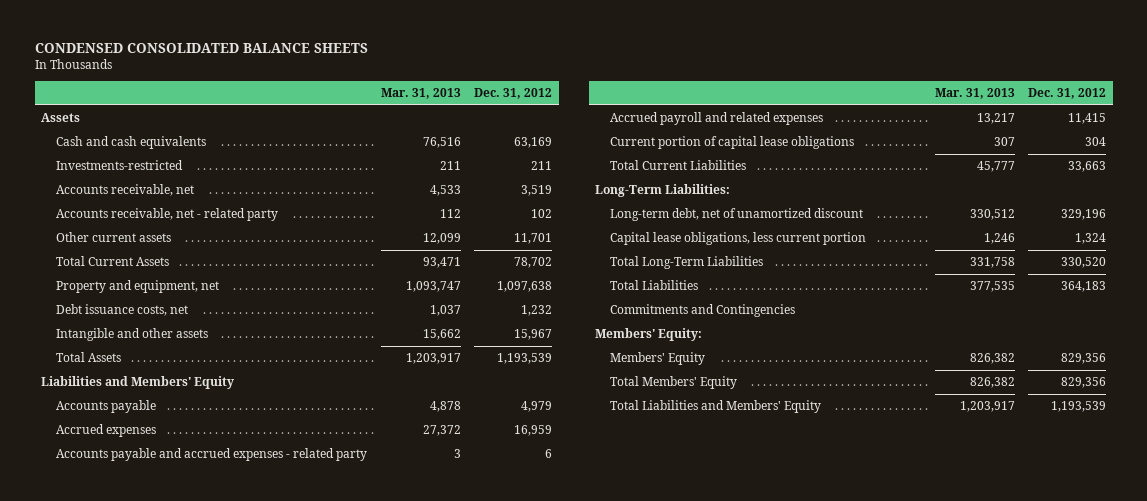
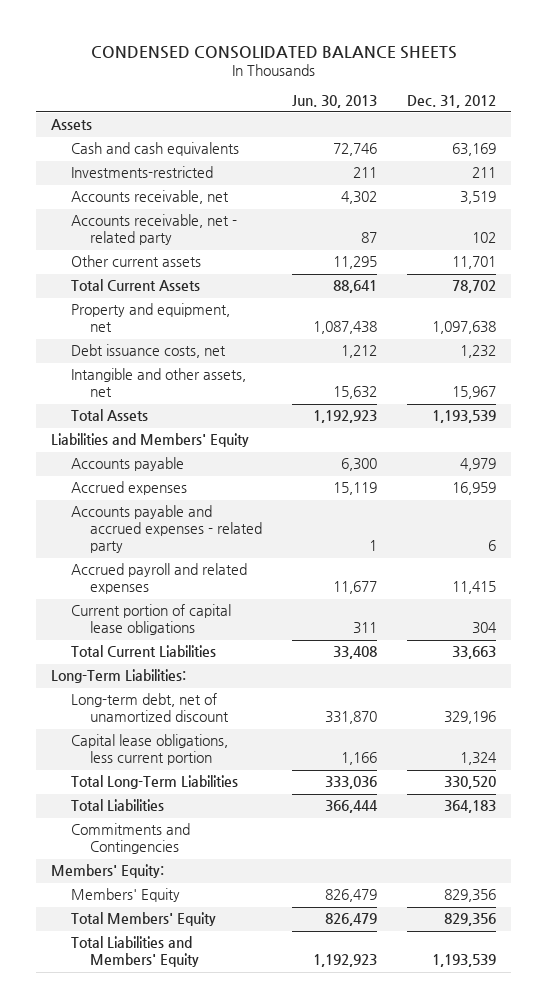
- | Mar. 31, 2013 | Dec. 31, 2012
+ | Jun. 30, 2013 | Dec. 31, 2012
- Intangible and other assets | 15,662 | 15,967
+ Intangible and other assets, net | 15,632 | 15,967

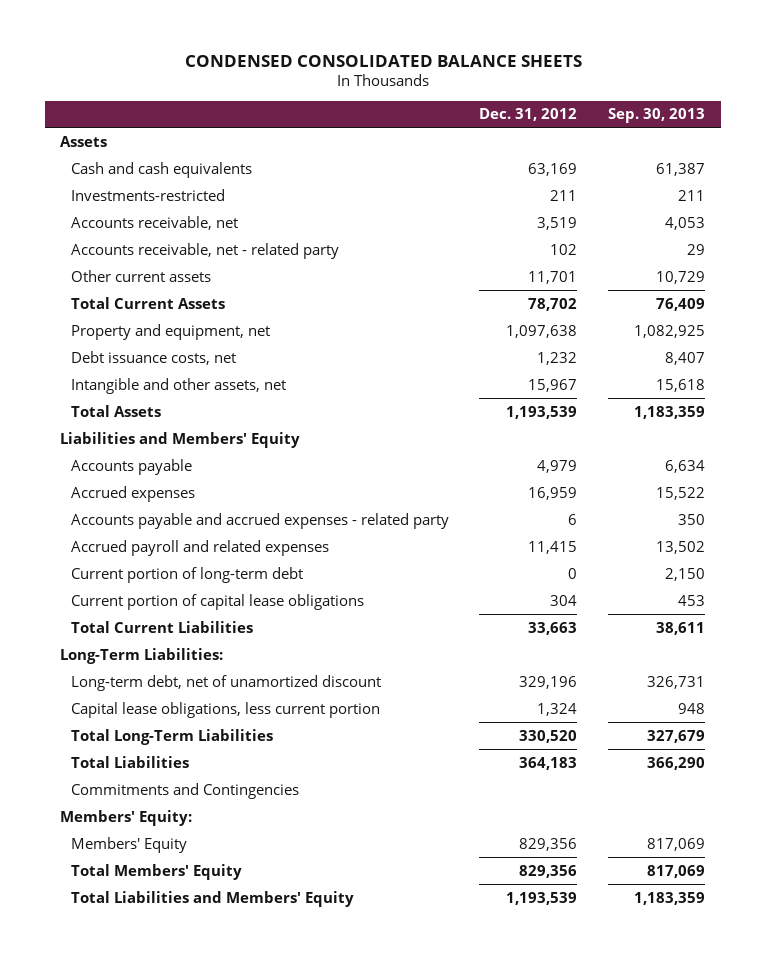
- | Jun. 30, 2013 | Dec. 31, 2012
+ | Dec. 31, 2012 | Sep. 30, 2013
+ Current portion of long-term debt | 0 | 2,150

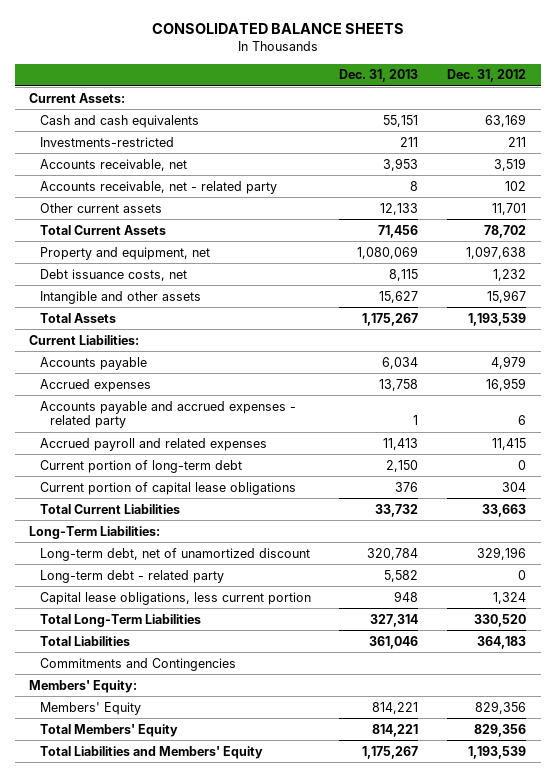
- CONDENSED CONSOLIDATED BALANCE SHEETS
+ CONSOLIDATED BALANCE SHEETS
- | Dec. 31, 2012 | Sep. 30, 2013
+ | Dec. 31, 2013 | Dec. 31, 2012
- Assets
+ Current Assets:
- Intangible and other assets, net | 15,967 | 15,618
+ Intangible and other assets | 15,627 | 15,967
- Liabilities and Members' Equity
+ Current Liabilities:
+ Long-term debt - related party | 5,582 | 0

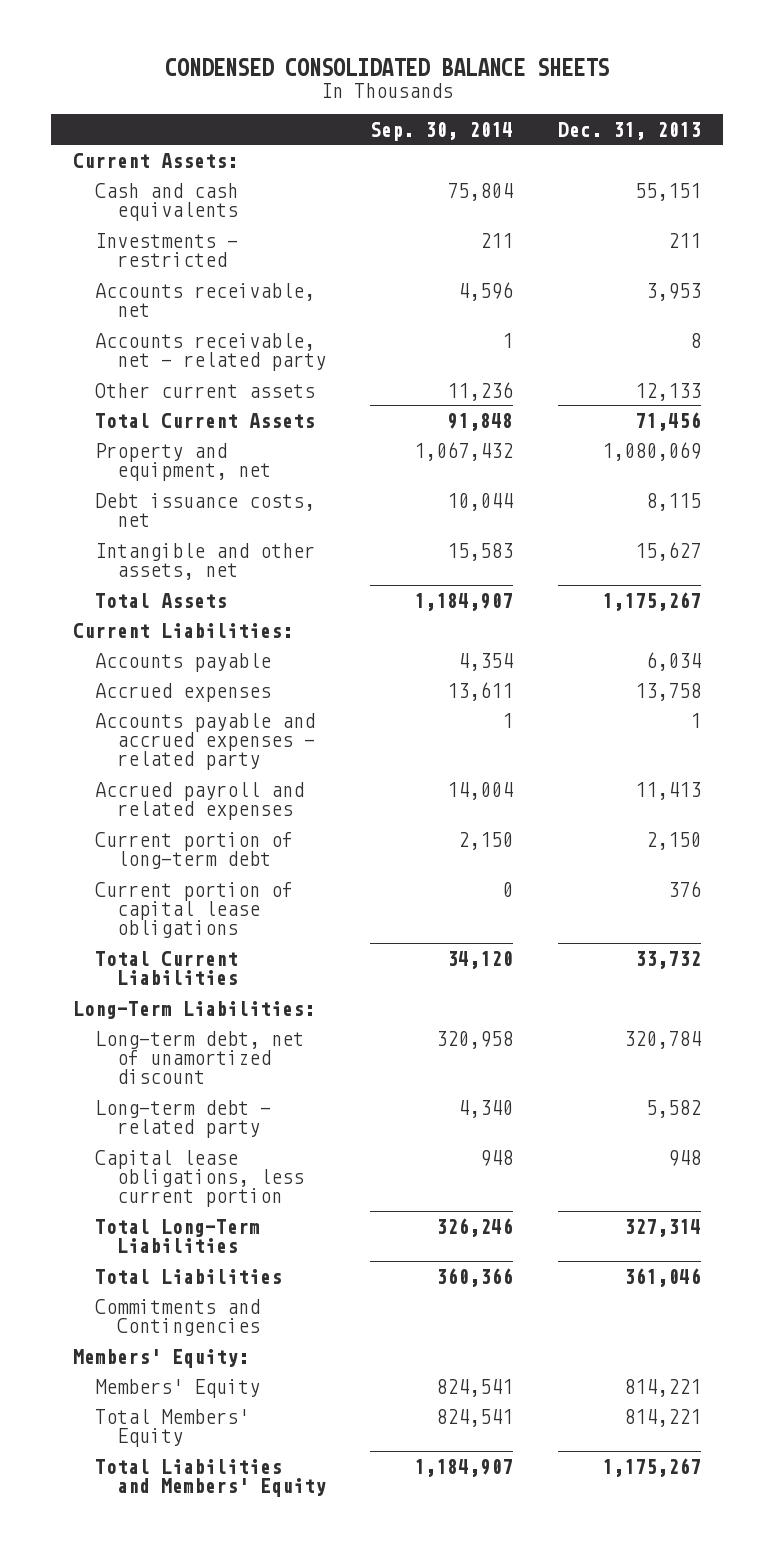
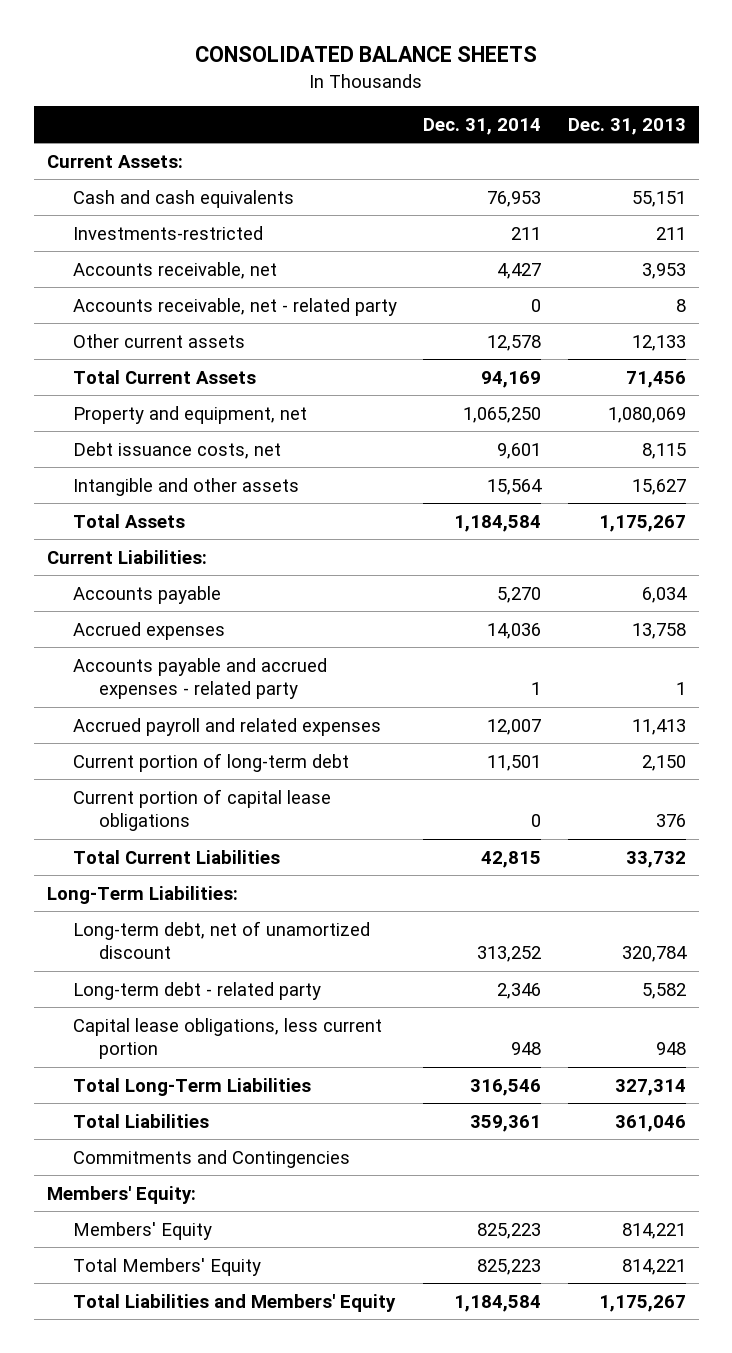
- CONDENSED CONSOLIDATED BALANCE SHEETS
+ CONSOLIDATED BALANCE SHEETS
- | Sep. 30, 2014 | Dec. 31, 2013
+ | Dec. 31, 2014 | Dec. 31, 2013
- Investments - restricted | 211 | 211
+ Investments-restricted | 211 | 211
- Intangible and other assets, net | 15,583 | 15,627
+ Intangible and other assets | 15,564 | 15,627

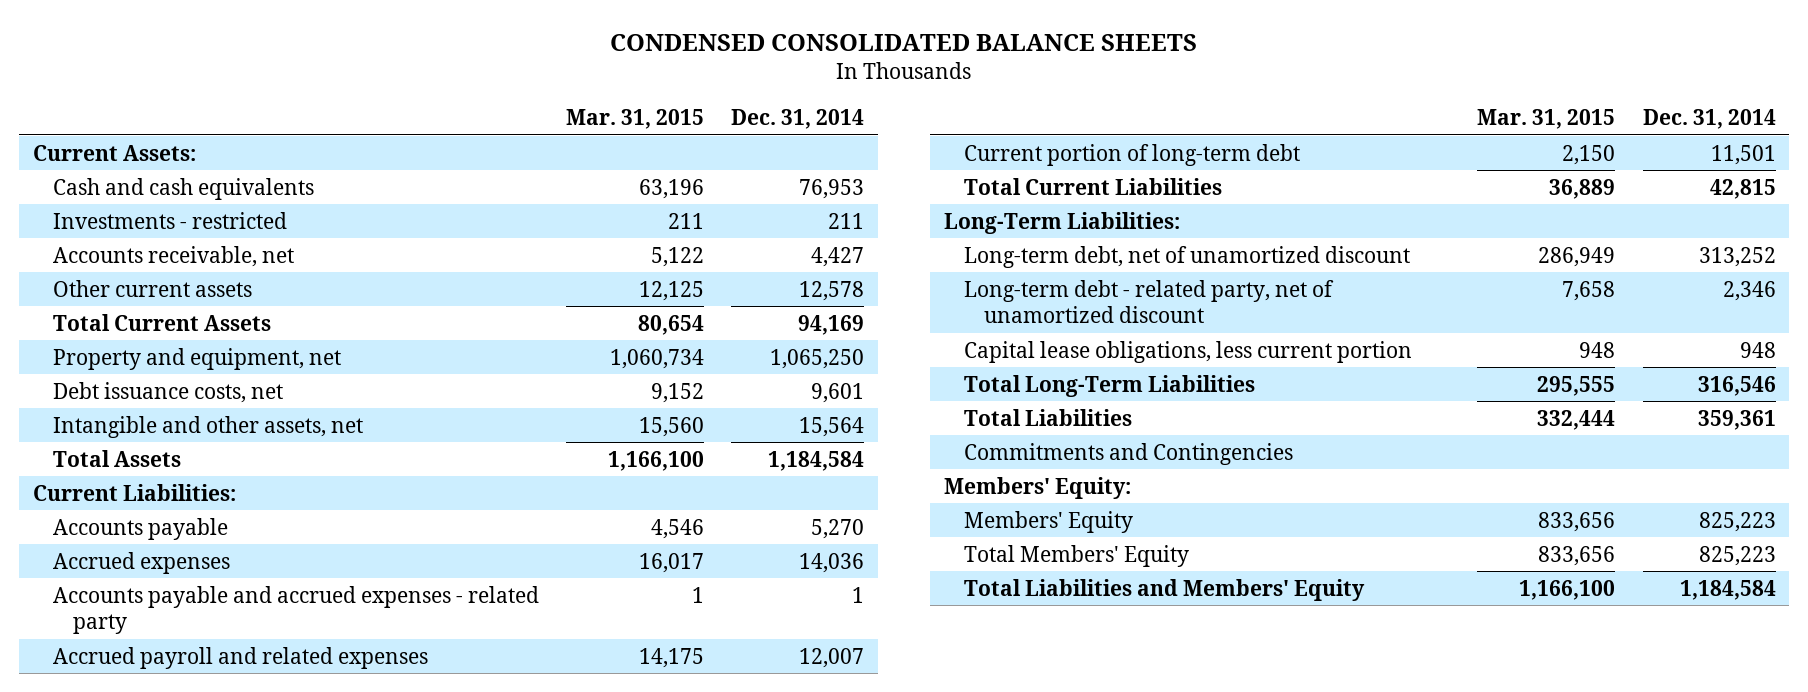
- CONSOLIDATED BALANCE SHEETS
+ CONDENSED CONSOLIDATED BALANCE SHEETS
- | Dec. 31, 2014 | Dec. 31, 2013
+ | Mar. 31, 2015 | Dec. 31, 2014
- Investments-restricted | 211 | 211
+ Investments - restricted | 211 | 211
- Accounts receivable, net - related party | 0 | 8
- Intangible and other assets | 15,564 | 15,627
+ Intangible and other assets, net | 15,560 | 15,564
- Current portion of capital lease obligations | 0 | 376
- Long-term debt - related party | 2,346 | 5,582
+ Long-term debt - related party, net of unamortized discount | 7,658 | 2,346

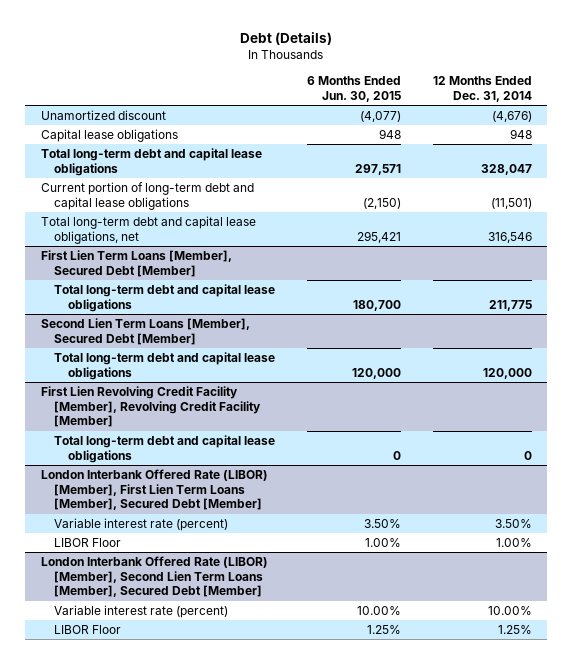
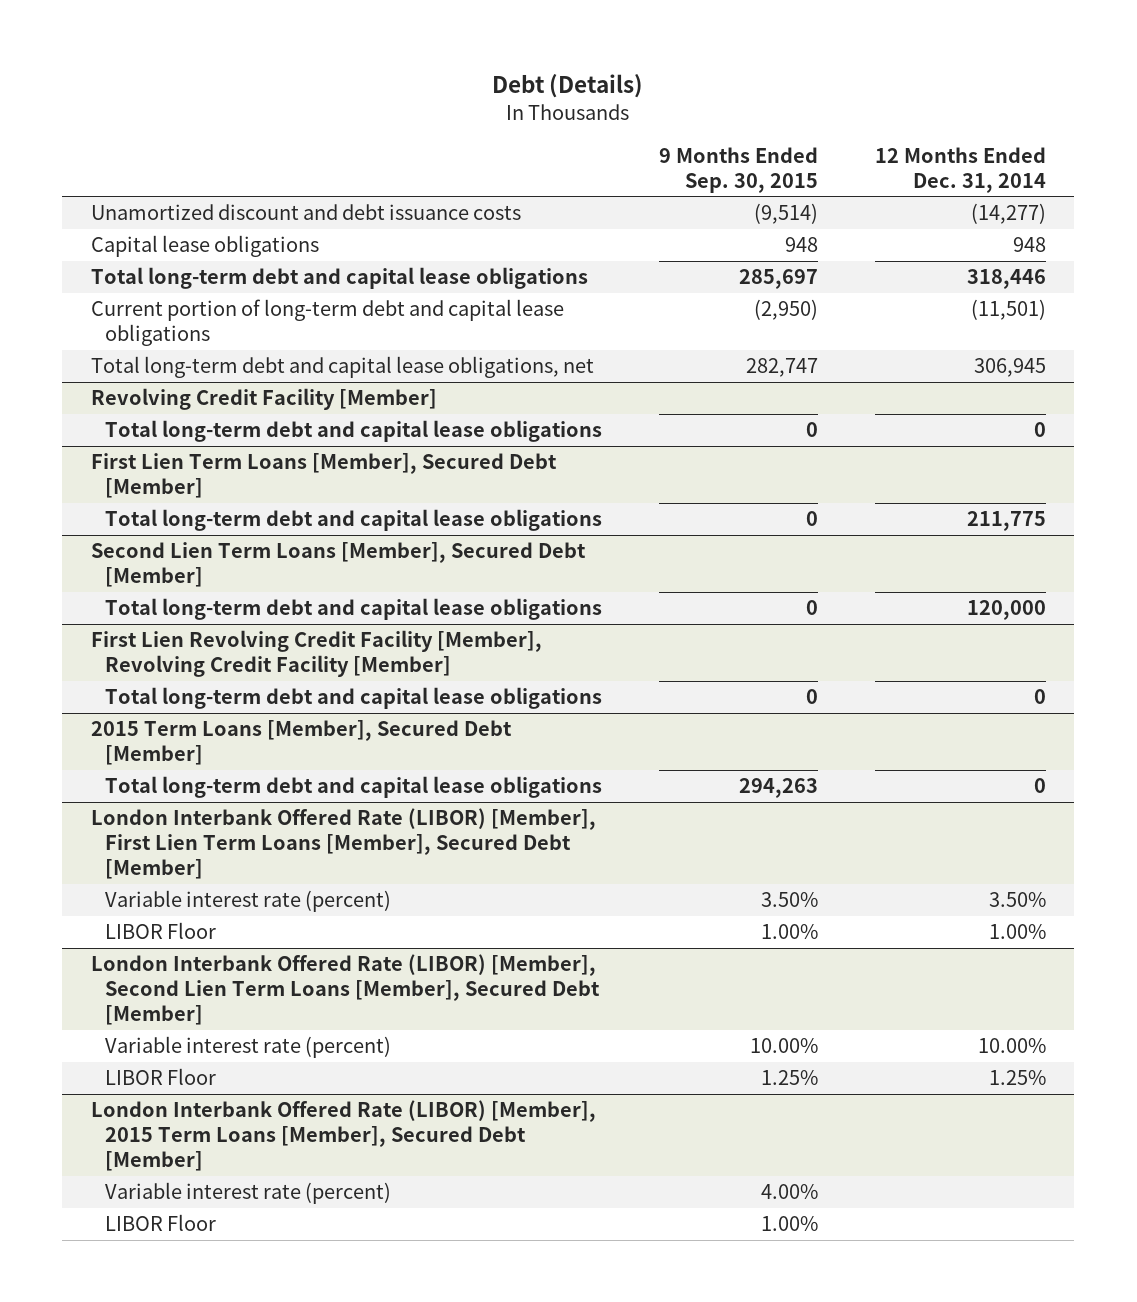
- | 6 Months Ended Jun. 30, 2015 | 12 Months Ended Dec. 31, 2014
+ | 9 Months Ended Sep. 30, 2015 | 12 Months Ended Dec. 31, 2014
- Unamortized discount | (4,077) | (4,676)
+ Unamortized discount and debt issuance costs | (9,514) | (14,277)
- Total long-term debt and capital lease obligations | 297,571 | 328,047
+ Total long-term debt and capital lease obligations | 285,697 | 318,446
- Total long-term debt and capital lease obligations, net | 295,421 | 316,546
+ Total long-term debt and capital lease obligations, net | 282,747 | 306,945
+ Revolving Credit Facility [Member]
+ Total long-term debt and capital lease obligations | 0 | 0
+ 2015 Term Loans [Member], Secured Debt [Member]
+ Total long-term debt and capital lease obligations | 294,263 | 0
+ London Interbank Offered Rate (LIBOR) [Member], 2015 Term Loans [Member], Secured Debt [Member]
+ Variable interest rate (percent) | 4.00% |
+ LIBOR Floor | 1.00% |

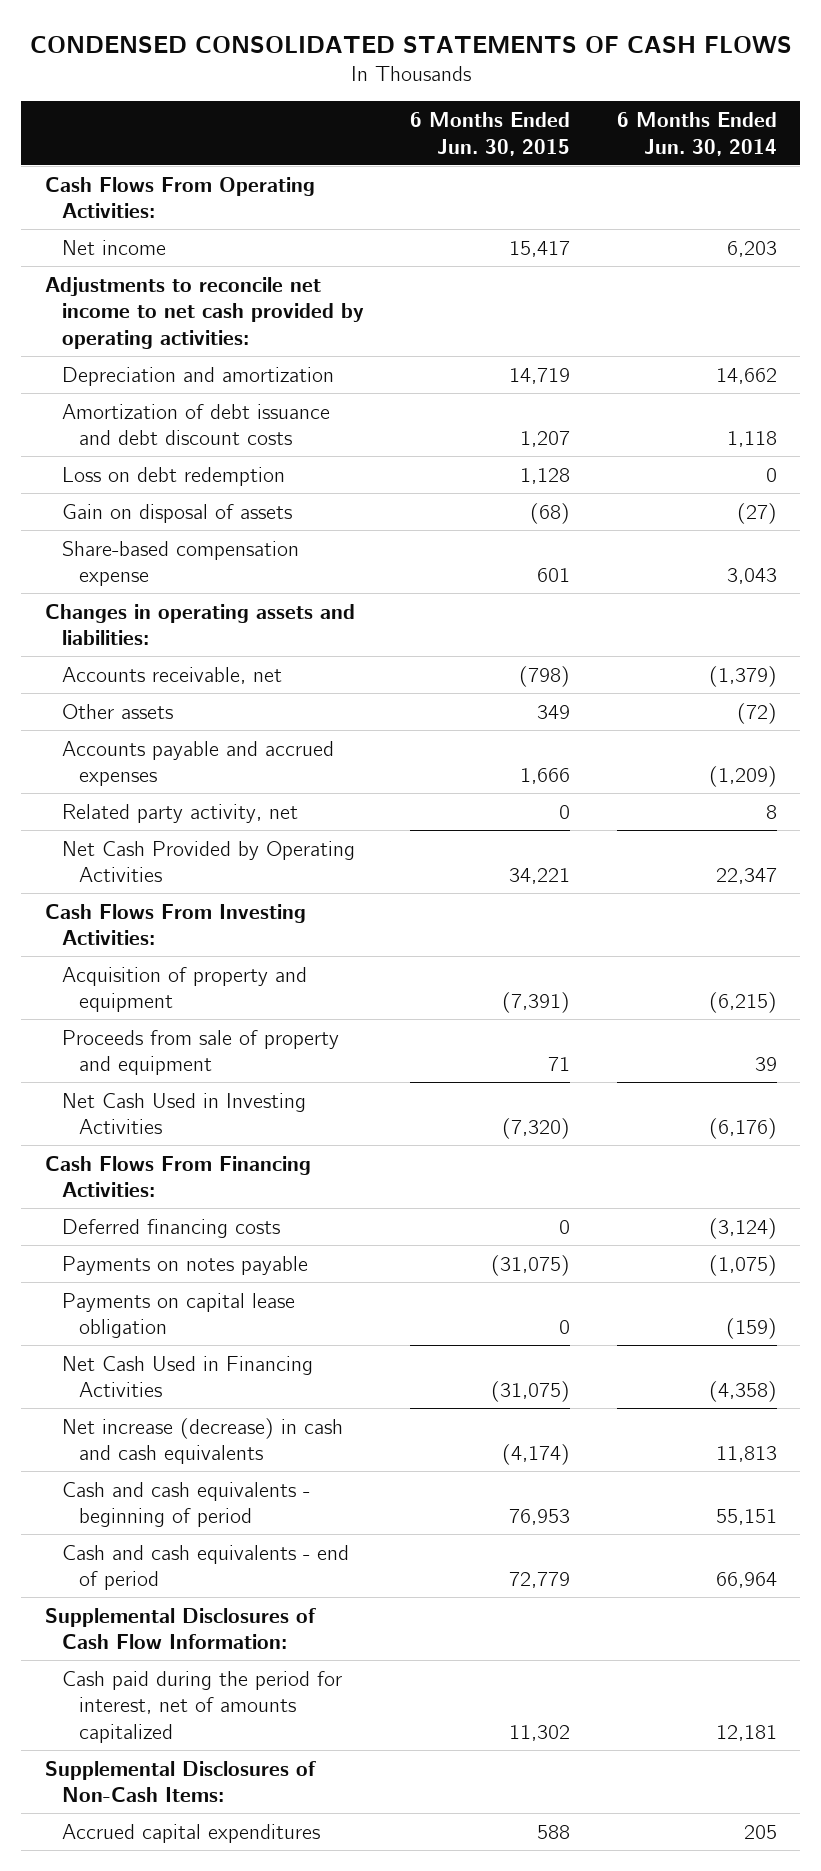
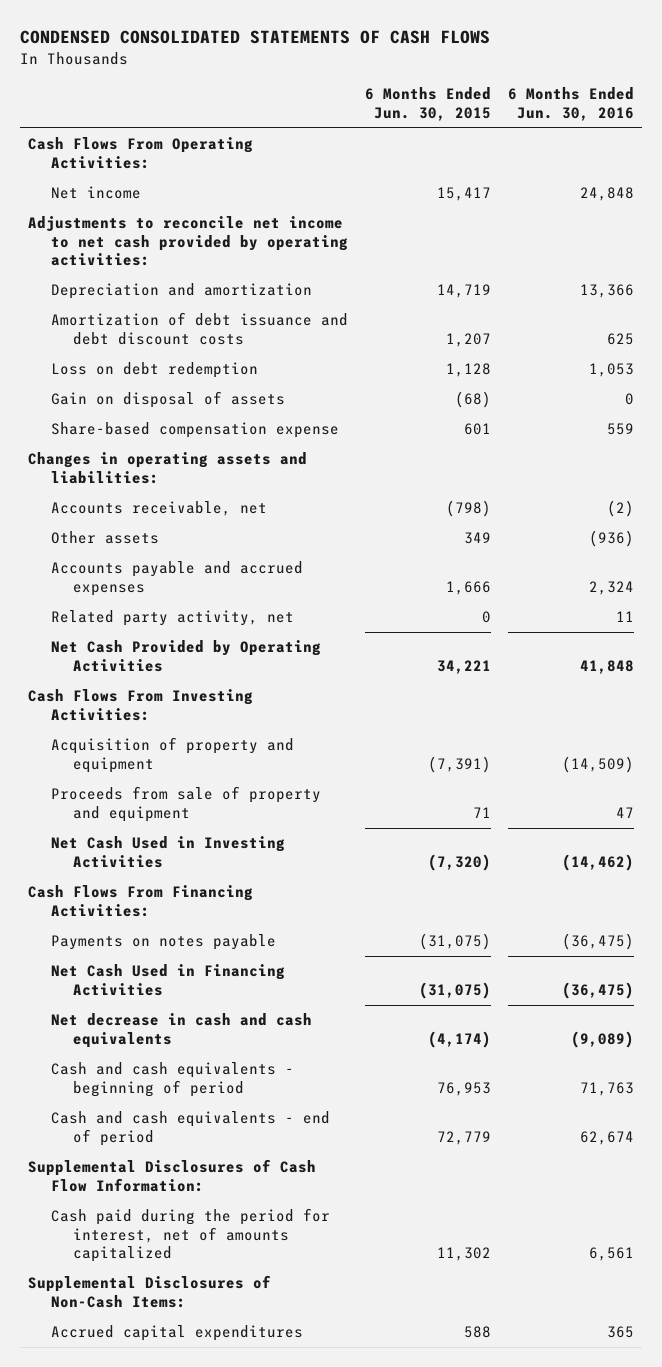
- | 6 Months Ended Jun. 30, 2015 | 6 Months Ended Jun. 30, 2014
+ | 6 Months Ended Jun. 30, 2015 | 6 Months Ended Jun. 30, 2016
- Deferred financing costs | 0 | (3,124)
- Payments on capital lease obligation | 0 | (159)
- Net increase (decrease) in cash and cash equivalents | (4,174) | 11,813
+ Net decrease in cash and cash equivalents | (4,174) | (9,089)

